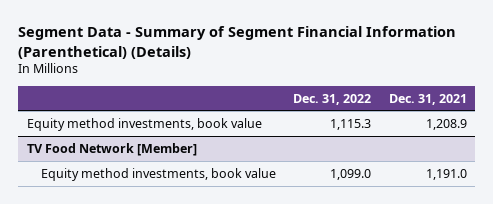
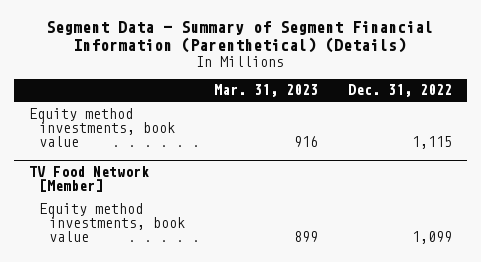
- | Dec. 31, 2022 | Dec. 31, 2021
+ | Mar. 31, 2023 | Dec. 31, 2022
- Equity method investments, book value | 1,115.3 | 1,208.9
+ Equity method investments, book value | 916 | 1,115
@ TV Food Network [Member]
- Equity method investments, book value | 1,099.0 | 1,191.0
+ Equity method investments, book value | 899 | 1,099

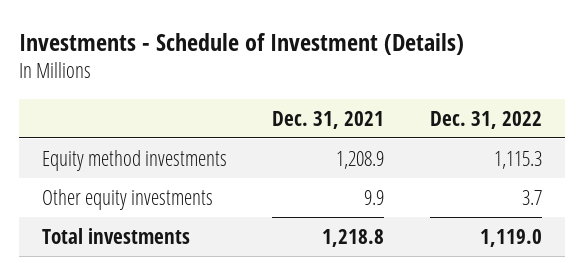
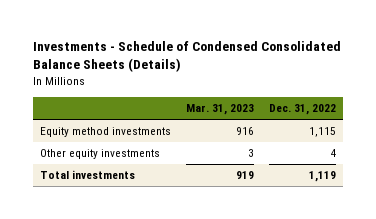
- Investments - Schedule of Investment (Details)
+ Investments - Schedule of Condensed Consolidated Balance Sheets (Details)
- | Dec. 31, 2021 | Dec. 31, 2022
+ | Mar. 31, 2023 | Dec. 31, 2022
- Equity method investments | 1,208.9 | 1,115.3
- Other equity investments | 9.9 | 3.7
- Total investments | 1,218.8 | 1,119.0
+ Equity method investments | 916 | 1,115
+ Other equity investments | 3 | 4
+ Total investments | 919 | 1,119

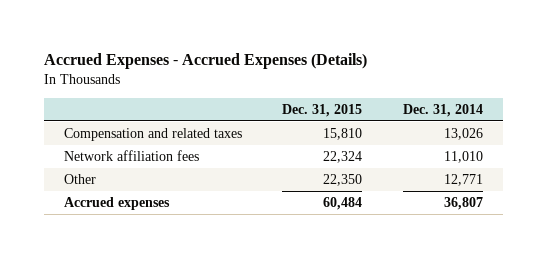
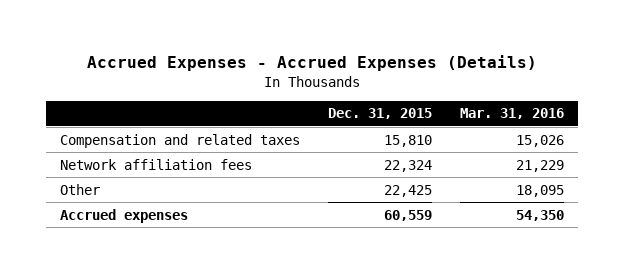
- | Dec. 31, 2015 | Dec. 31, 2014
+ | Dec. 31, 2015 | Mar. 31, 2016
- Other | 22,350 | 12,771
- Accrued expenses | 60,484 | 36,807
+ Other | 22,425 | 18,095
+ Accrued expenses | 60,559 | 54,350

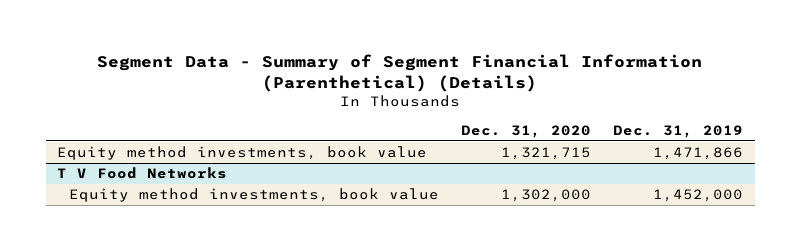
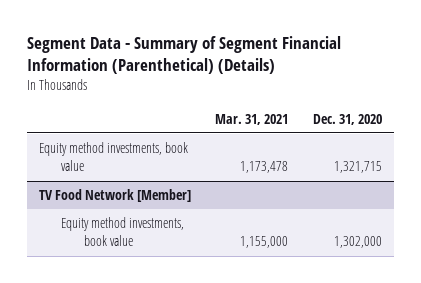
- | Dec. 31, 2020 | Dec. 31, 2019
+ | Mar. 31, 2021 | Dec. 31, 2020
- T V Food Networks
+ TV Food Network [Member]

